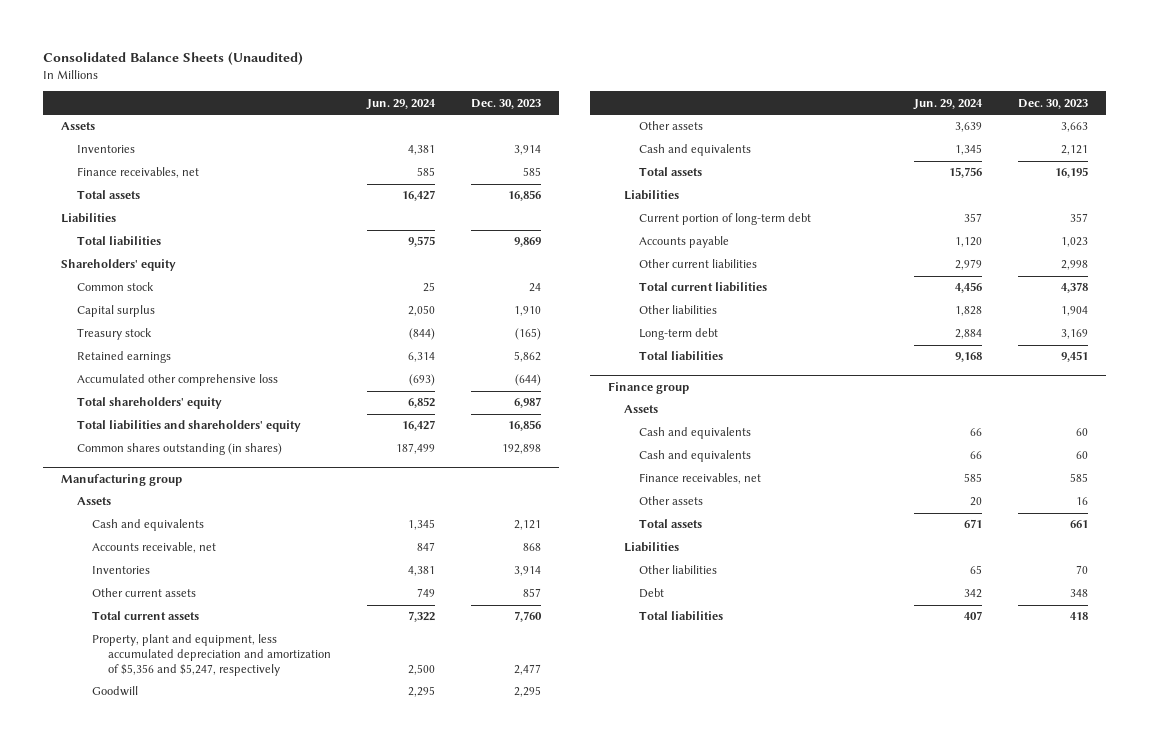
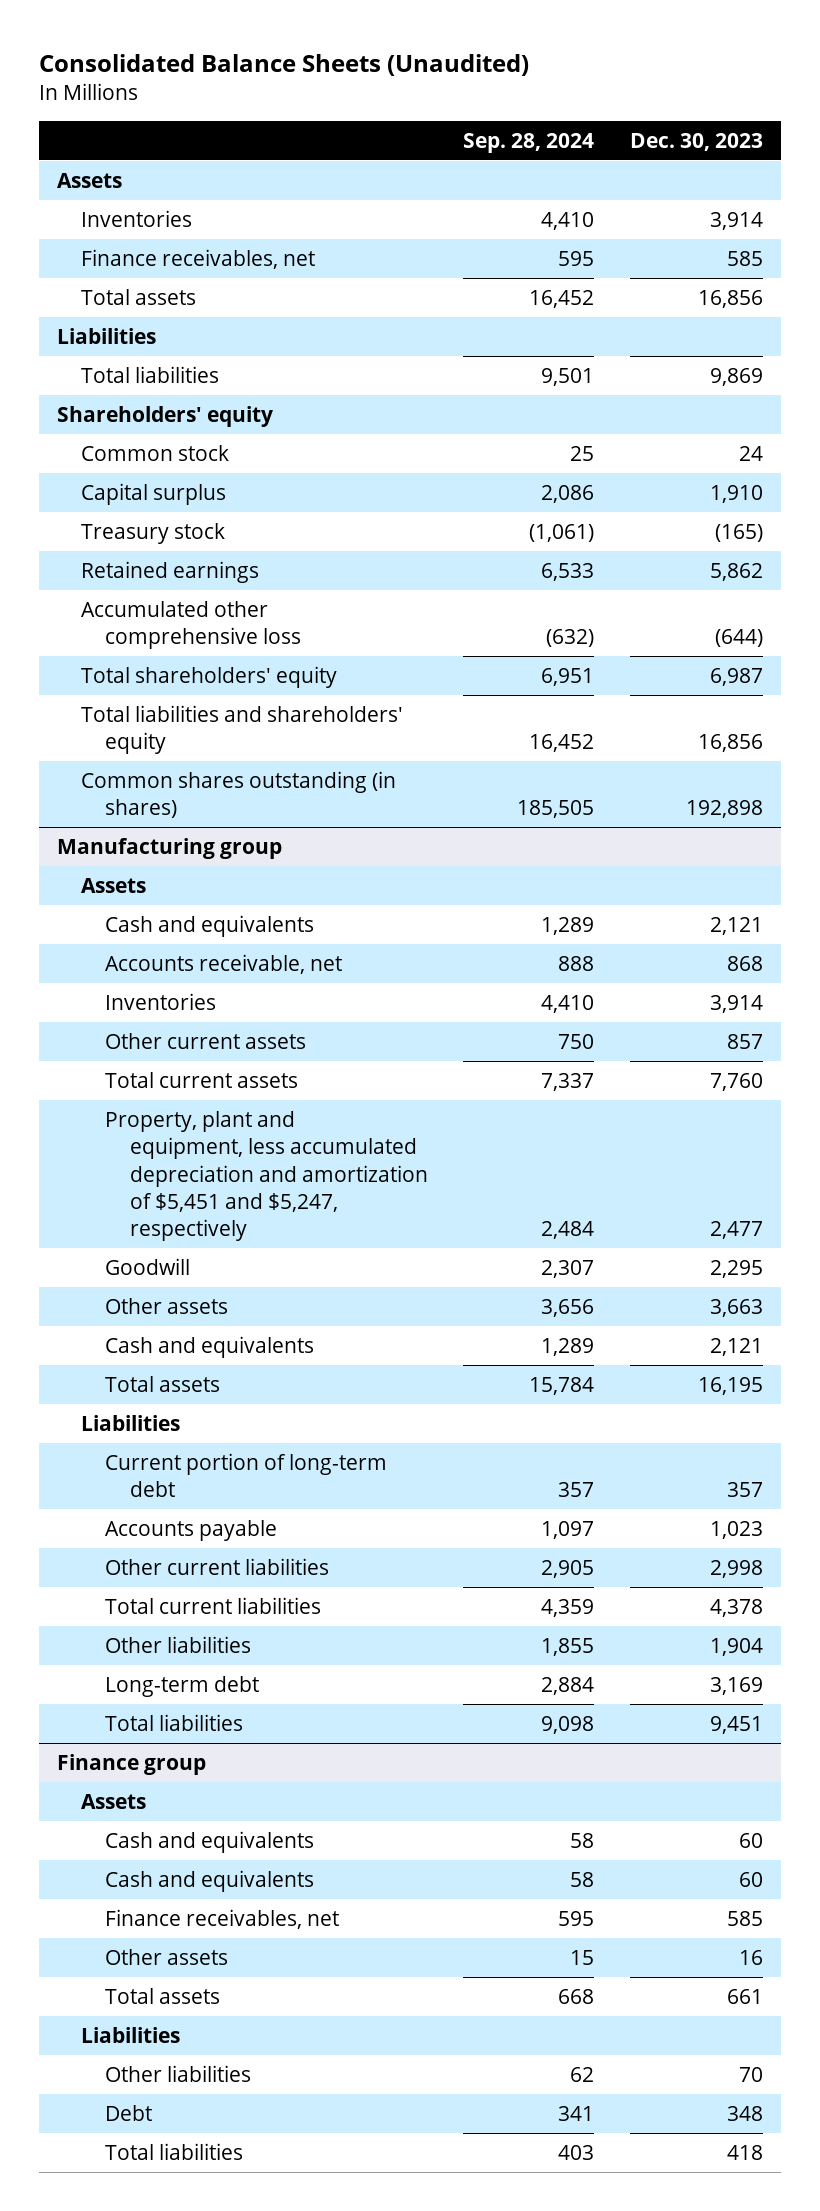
- | Jun. 29, 2024 | Dec. 30, 2023
+ | Sep. 28, 2024 | Dec. 30, 2023
@ Manufacturing group
- Property, plant and equipment, less accumulated depreciation and amortization of $5,356 and $5,247, respectively | 2,500 | 2,477
+ Property, plant and equipment, less accumulated depreciation and amortization of $5,451 and $5,247, respectively | 2,484 | 2,477

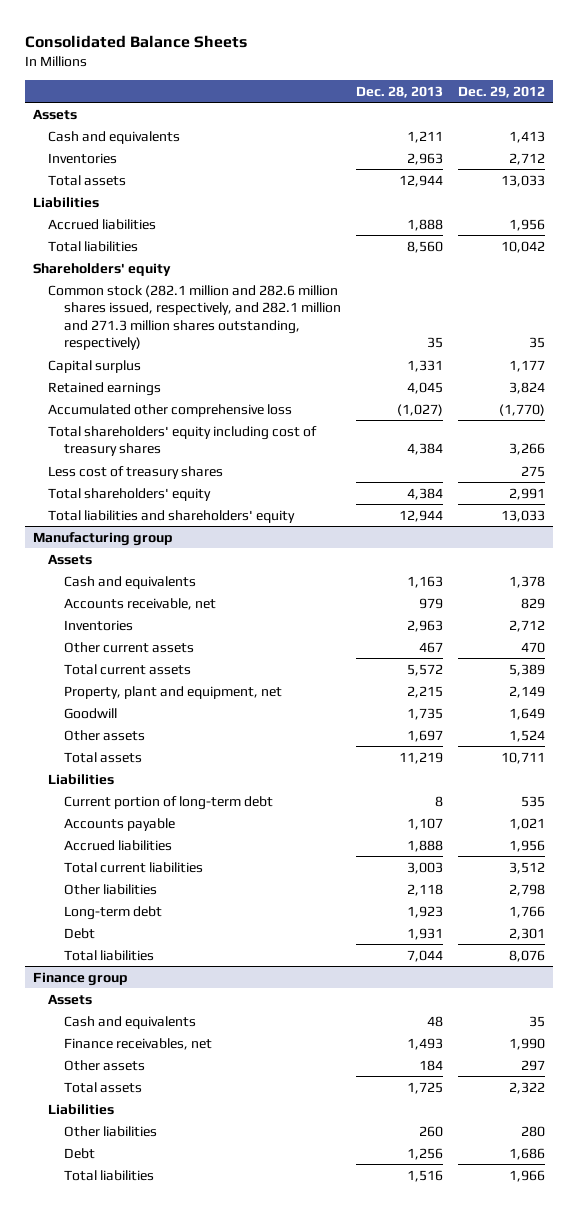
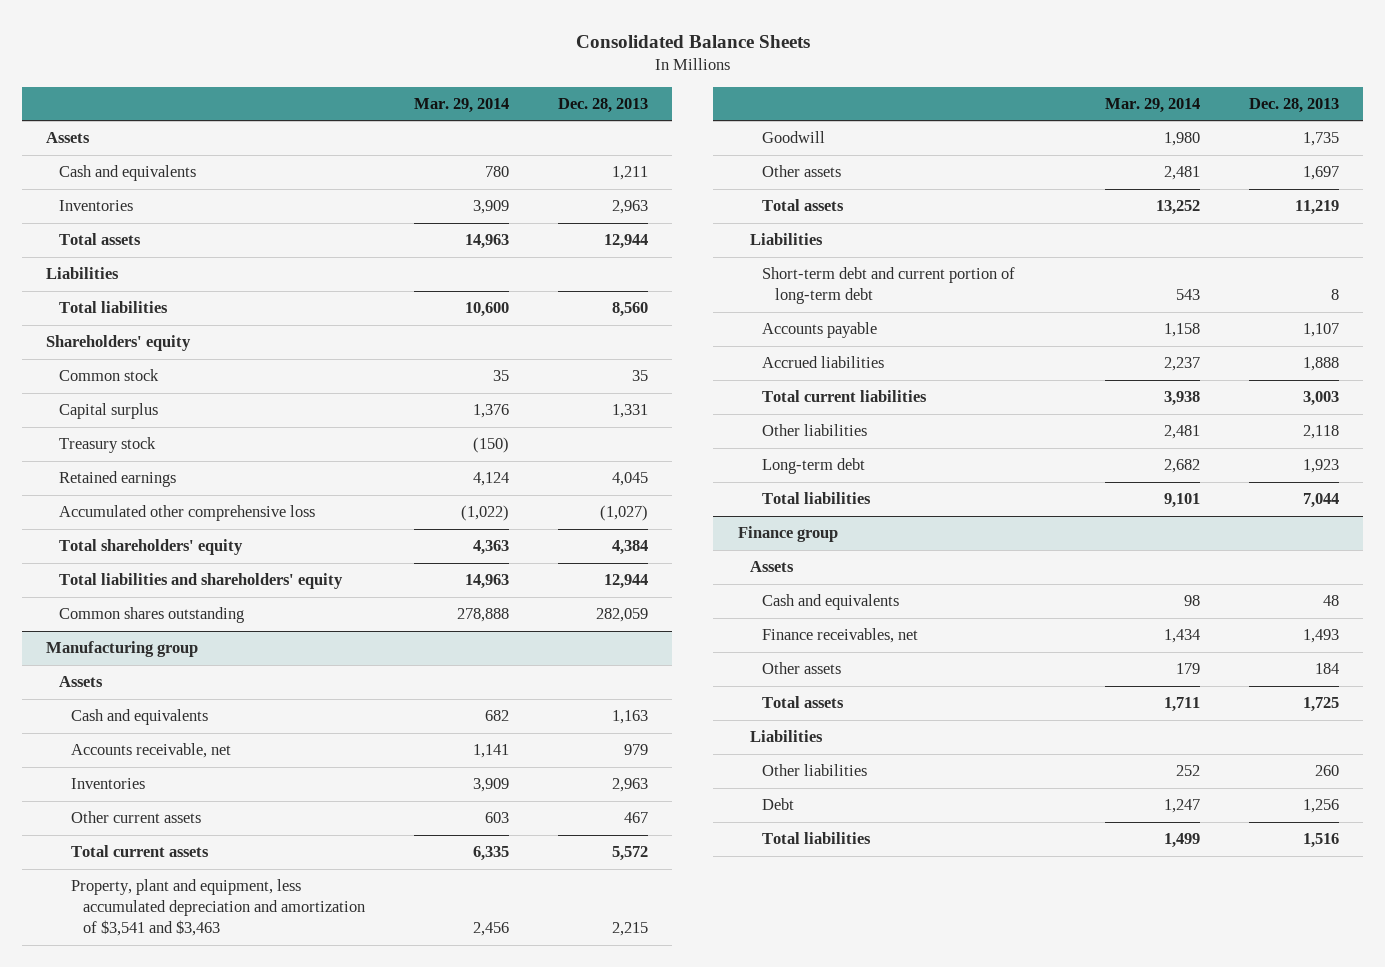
- | Dec. 28, 2013 | Dec. 29, 2012
+ | Mar. 29, 2014 | Dec. 28, 2013
- Accrued liabilities | 1,888 | 1,956
- Common stock (282.1 million and 282.6 million shares issued, respectively, and 282.1 million and 271.3 million shares outstanding, respectively) | 35 | 35
+ Common stock | 35 | 35
+ Treasury stock | (150) |
- Total shareholders' equity including cost of treasury shares | 4,384 | 3,266
- Less cost of treasury shares | | 275
+ Common shares outstanding | 278,888 | 282,059
@ Manufacturing group
- Property, plant and equipment, net | 2,215 | 2,149
+ Property, plant and equipment, less accumulated depreciation and amortization of $3,541 and $3,463 | 2,456 | 2,215
- Current portion of long-term debt | 8 | 535
+ Short-term debt and current portion of long-term debt | 543 | 8
- Debt | 1,931 | 2,301

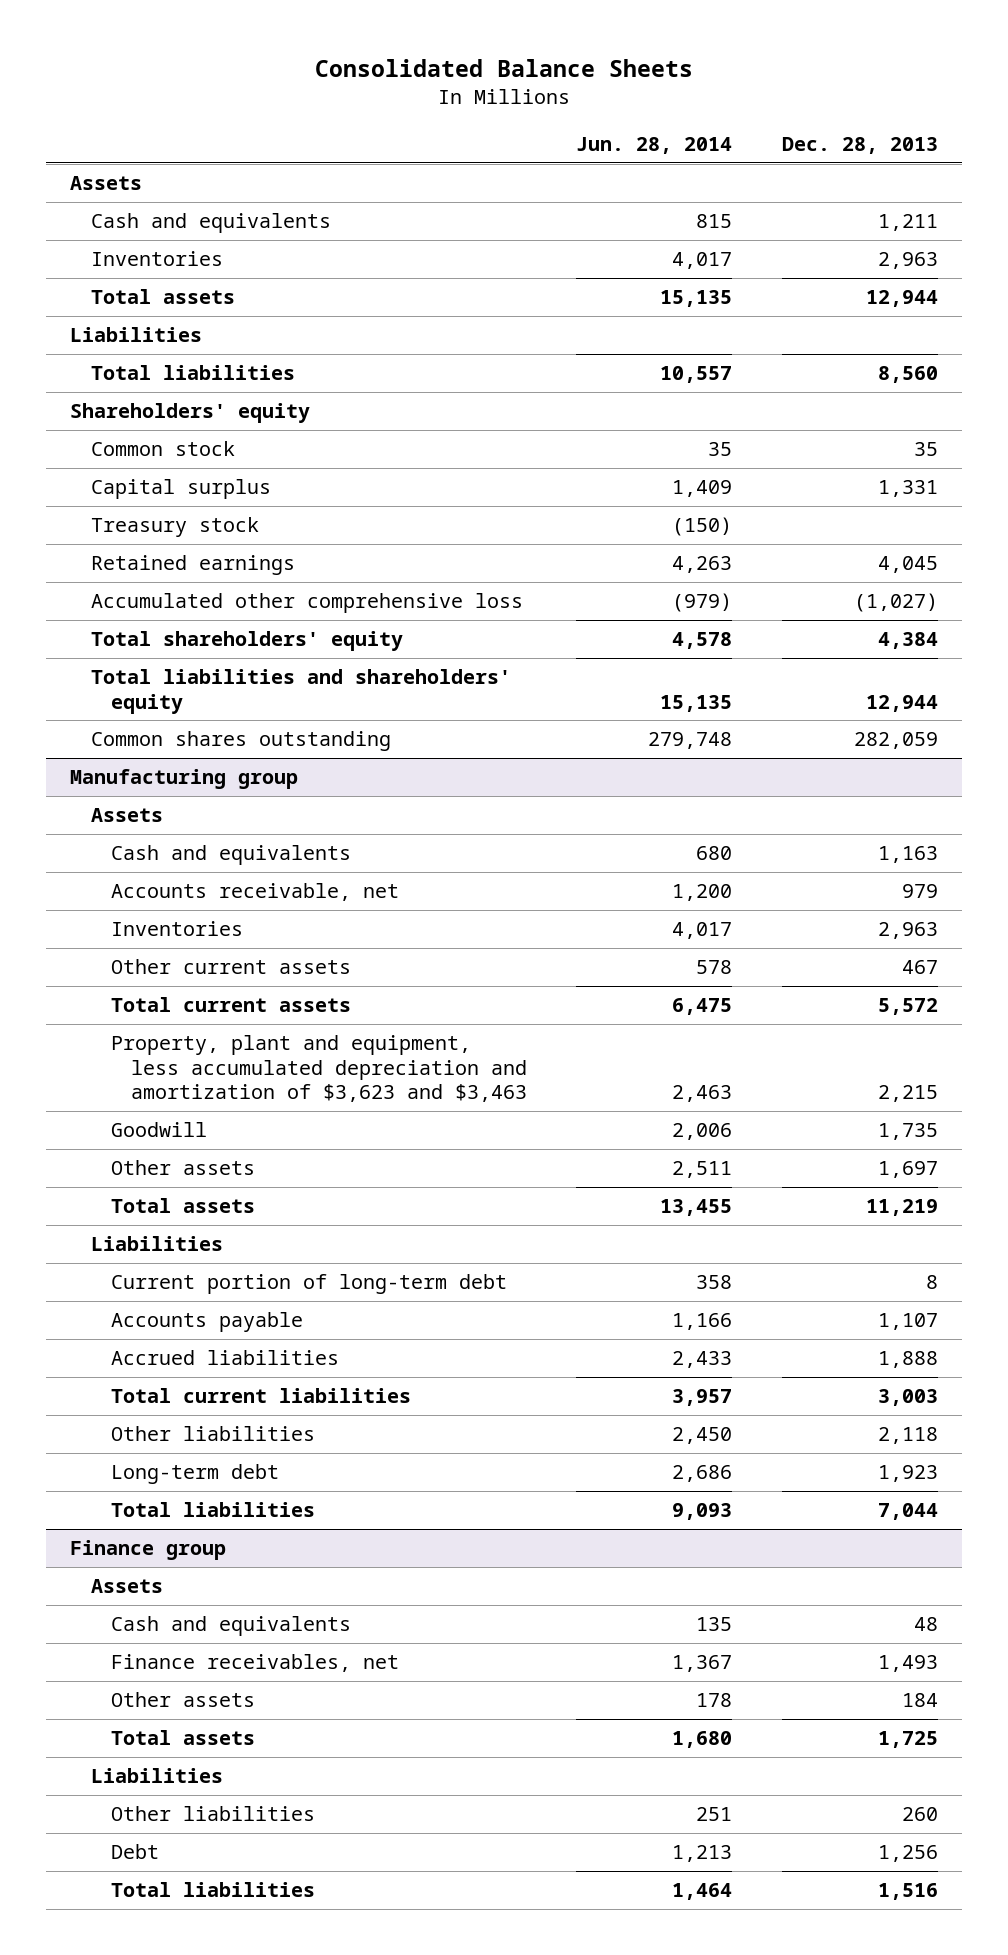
- | Mar. 29, 2014 | Dec. 28, 2013
+ | Jun. 28, 2014 | Dec. 28, 2013
@ Manufacturing group
- Property, plant and equipment, less accumulated depreciation and amortization of $3,541 and $3,463 | 2,456 | 2,215
+ Property, plant and equipment, less accumulated depreciation and amortization of $3,623 and $3,463 | 2,463 | 2,215
- Short-term debt and current portion of long-term debt | 543 | 8
+ Current portion of long-term debt | 358 | 8

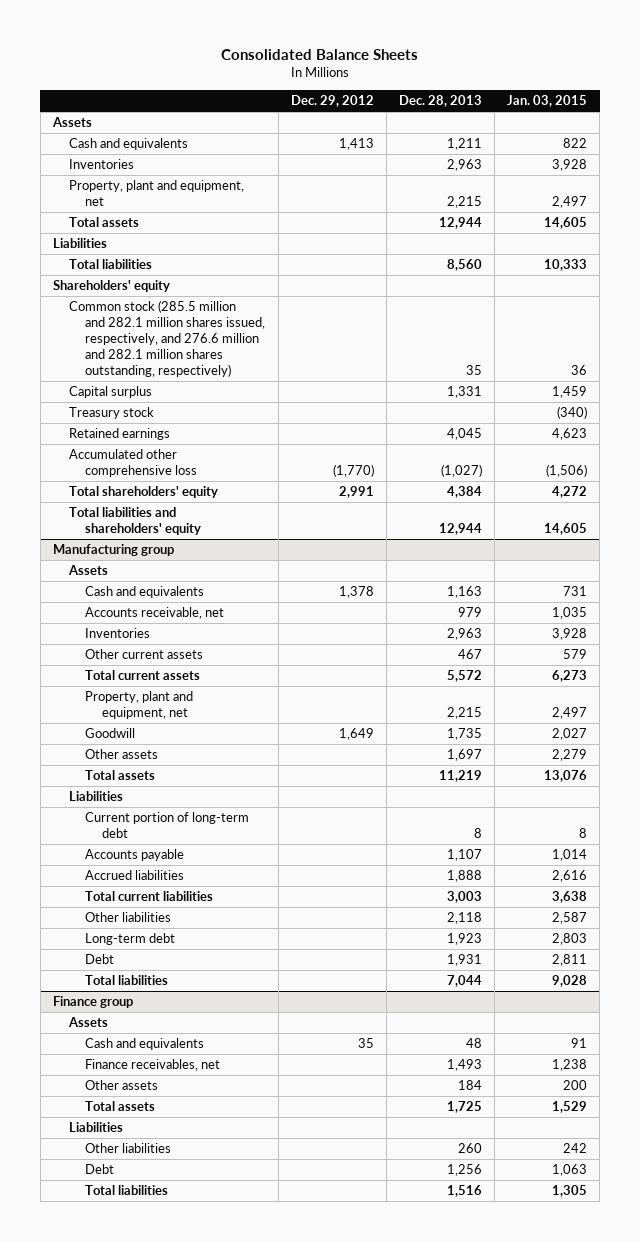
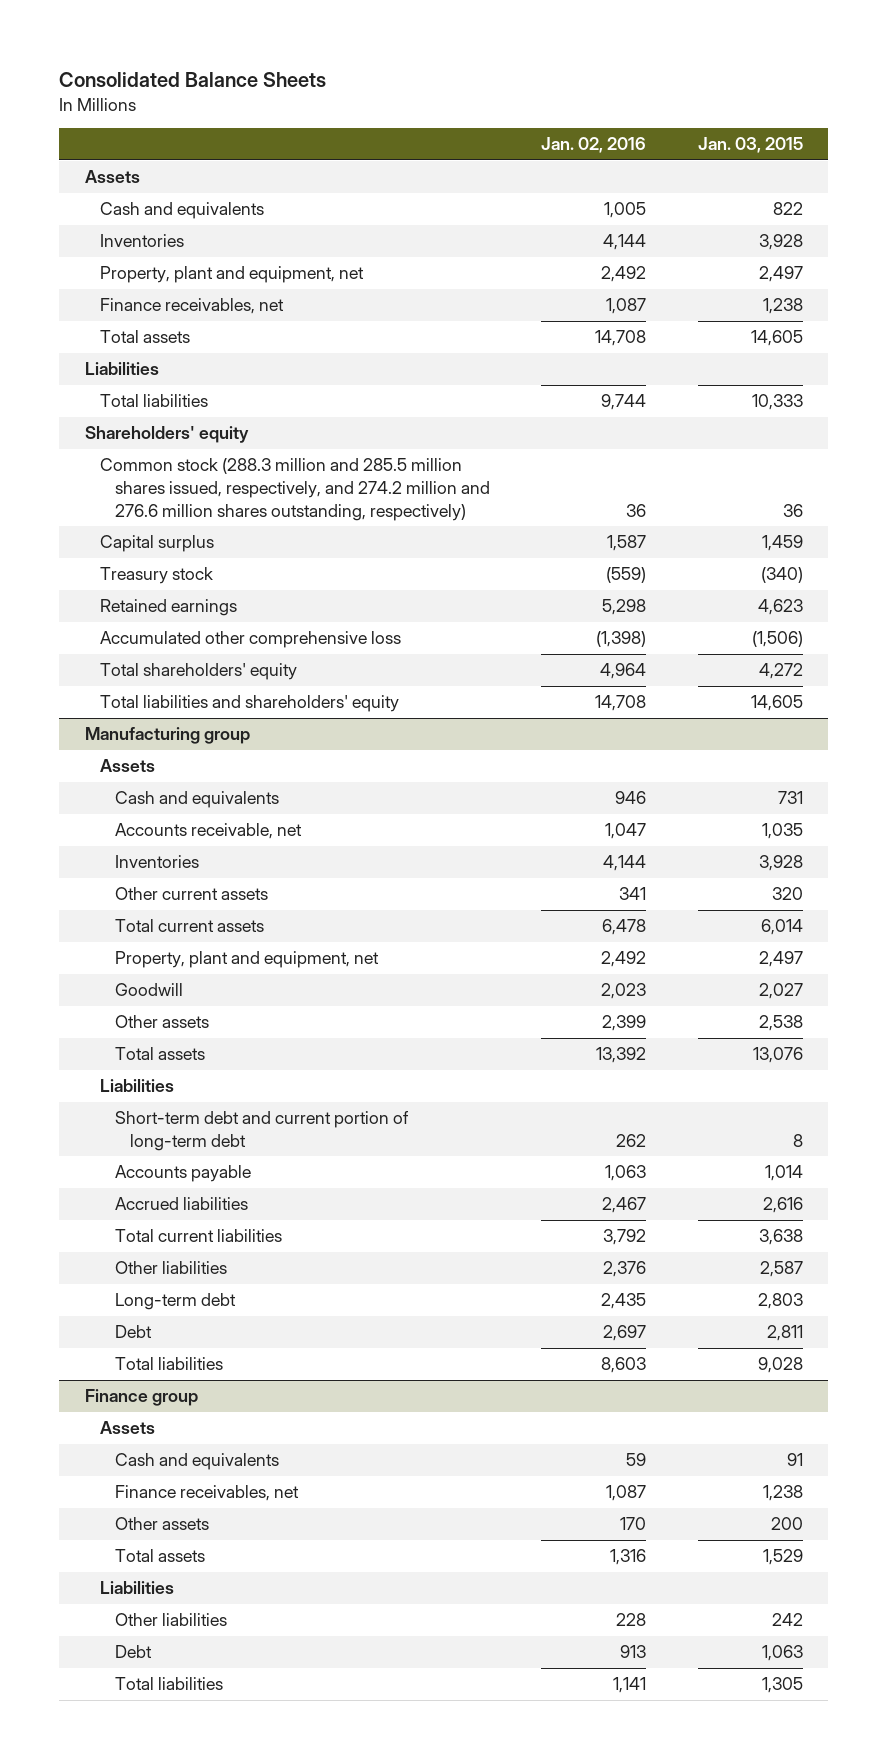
- | Dec. 29, 2012 | Dec. 28, 2013 | Jan. 03, 2015
+ | Jan. 02, 2016 | Jan. 03, 2015
+ Finance receivables, net | 1,087 | 1,238
- Common stock (285.5 million and 282.1 million shares issued, respectively, and 276.6 million and 282.1 million shares outstanding, respectively) | | 35 | 36
+ Common stock (288.3 million and 285.5 million shares issued, respectively, and 274.2 million and 276.6 million shares outstanding, respectively) | 36 | 36
@ Manufacturing group
- Other current assets | | 467 | 579
- Total current assets | | 5,572 | 6,273
+ Other current assets | 341 | 320
+ Total current assets | 6,478 | 6,014
- Other assets | | 1,697 | 2,279
+ Other assets | 2,399 | 2,538
- Current portion of long-term debt | | 8 | 8
+ Short-term debt and current portion of long-term debt | 262 | 8

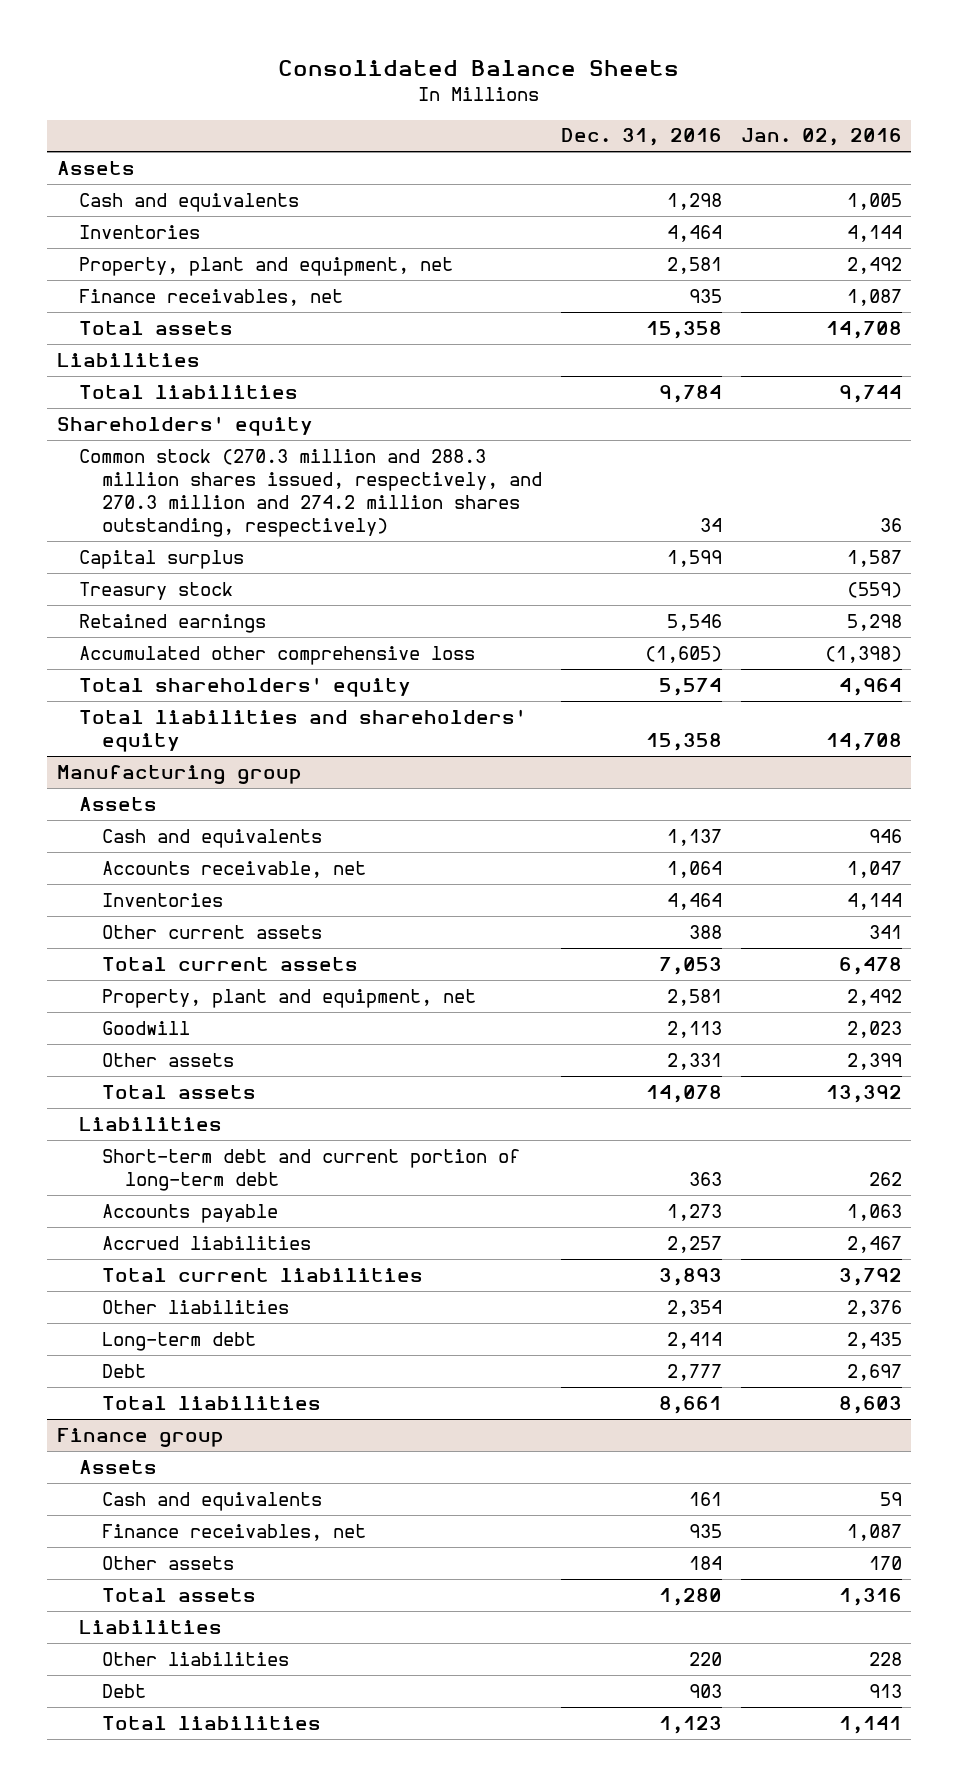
- | Jan. 02, 2016 | Jan. 03, 2015
+ | Dec. 31, 2016 | Jan. 02, 2016
- Common stock (288.3 million and 285.5 million shares issued, respectively, and 274.2 million and 276.6 million shares outstanding, respectively) | 36 | 36
+ Common stock (270.3 million and 288.3 million shares issued, respectively, and 270.3 million and 274.2 million shares outstanding, respectively) | 34 | 36

